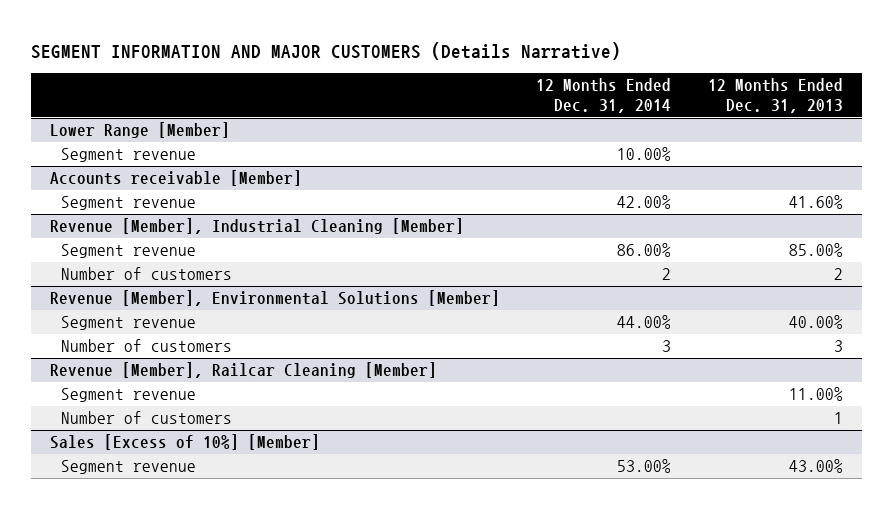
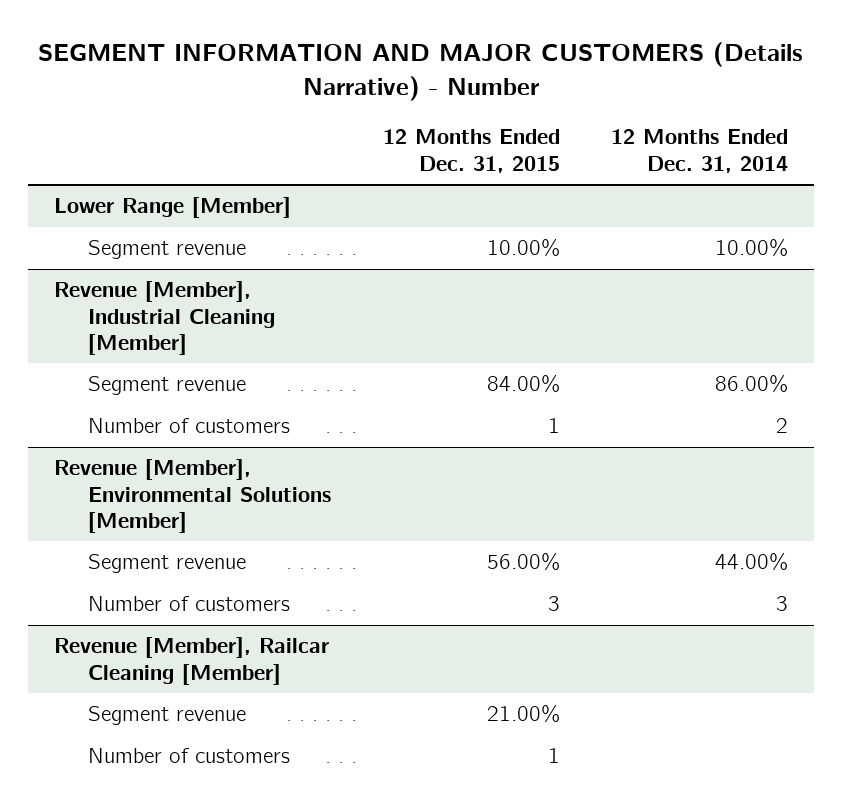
- SEGMENT INFORMATION AND MAJOR CUSTOMERS (Details Narrative)
+ SEGMENT INFORMATION AND MAJOR CUSTOMERS (Details Narrative) - Number
- | 12 Months Ended Dec. 31, 2014 | 12 Months Ended Dec. 31, 2013
+ | 12 Months Ended Dec. 31, 2015 | 12 Months Ended Dec. 31, 2014
- Accounts receivable [Member]
- Segment revenue | 42.00% | 41.60%
- Sales [Excess of 10%] [Member]
- Segment revenue | 53.00% | 43.00%

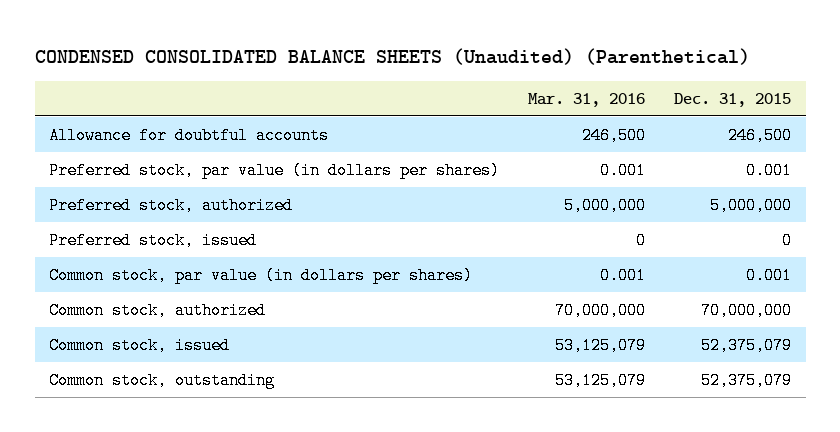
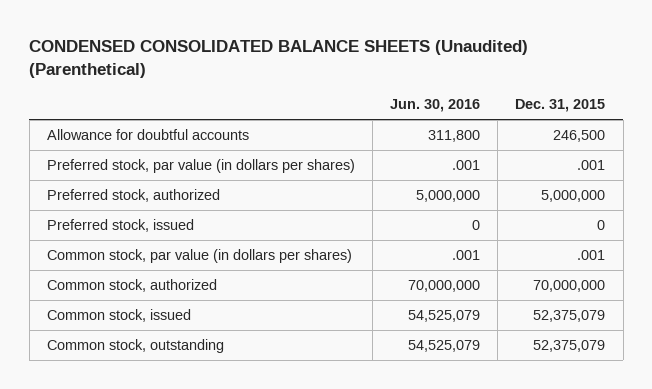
- | Mar. 31, 2016 | Dec. 31, 2015
+ | Jun. 30, 2016 | Dec. 31, 2015
- Preferred stock, par value (in dollars per shares) | 0.001 | 0.001
+ Preferred stock, par value (in dollars per shares) | .001 | .001
- Common stock, par value (in dollars per shares) | 0.001 | 0.001
+ Common stock, par value (in dollars per shares) | .001 | .001

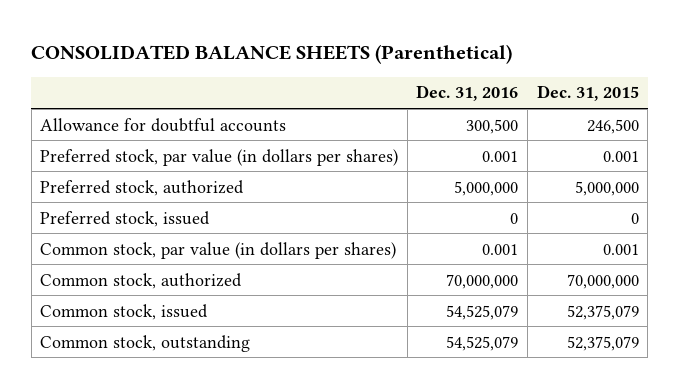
- CONDENSED CONSOLIDATED BALANCE SHEETS (Unaudited) (Parenthetical)
+ CONSOLIDATED BALANCE SHEETS (Parenthetical)
- | Jun. 30, 2016 | Dec. 31, 2015
+ | Dec. 31, 2016 | Dec. 31, 2015
- Preferred stock, par value (in dollars per shares) | .001 | .001
+ Preferred stock, par value (in dollars per shares) | 0.001 | 0.001
- Common stock, par value (in dollars per shares) | .001 | .001
+ Common stock, par value (in dollars per shares) | 0.001 | 0.001

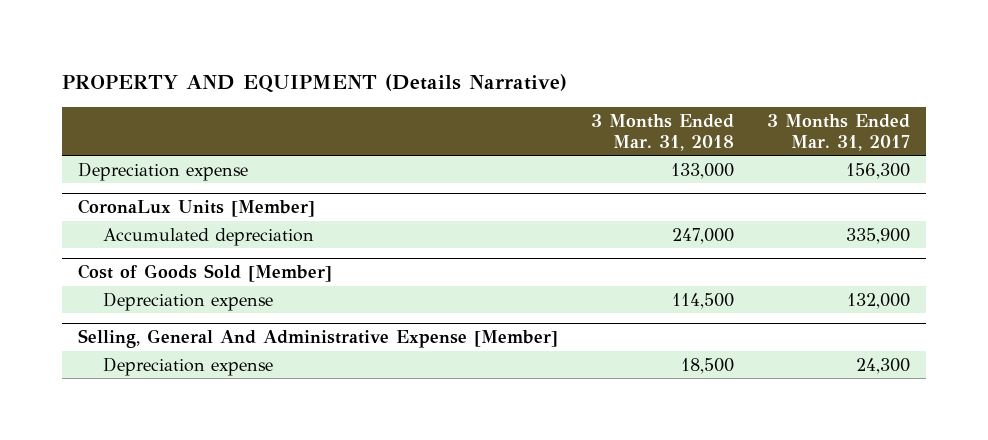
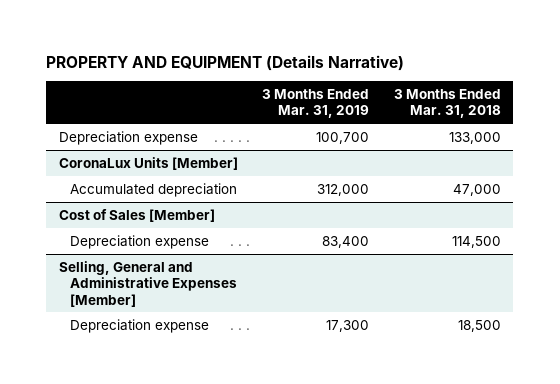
- | 3 Months Ended Mar. 31, 2018 | 3 Months Ended Mar. 31, 2017
+ | 3 Months Ended Mar. 31, 2019 | 3 Months Ended Mar. 31, 2018
@ CoronaLux Units [Member]
- Accumulated depreciation | 247,000 | 335,900
- Cost of Goods Sold [Member]
@ CoronaLux Units [Member]
+ Accumulated depreciation | 312,000 | 47,000
+ Cost of Sales [Member]
- Selling, General And Administrative Expense [Member]
+ Selling, General and Administrative Expenses [Member]

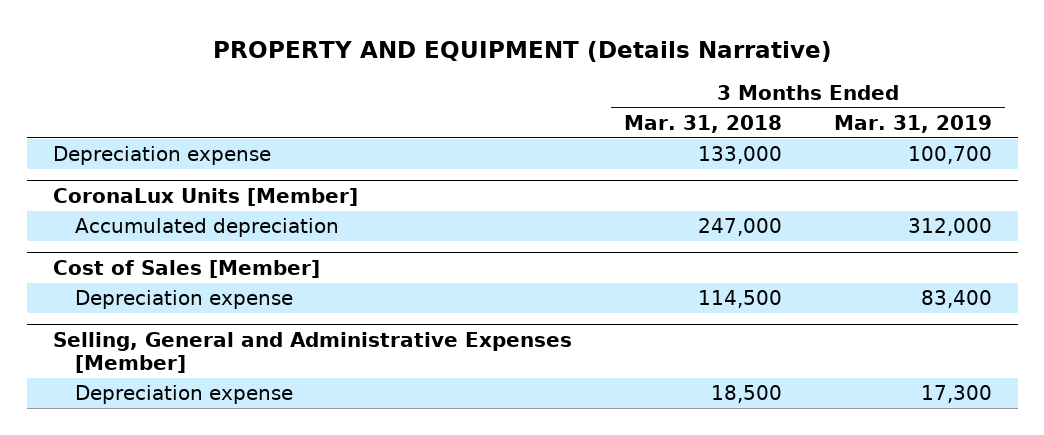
- | 3 Months Ended Mar. 31, 2019 | 3 Months Ended Mar. 31, 2018
+ | 3 Months Ended Mar. 31, 2018 | 3 Months Ended Mar. 31, 2019
@ CoronaLux Units [Member]
- Accumulated depreciation | 312,000 | 47,000
+ Accumulated depreciation | 247,000 | 312,000

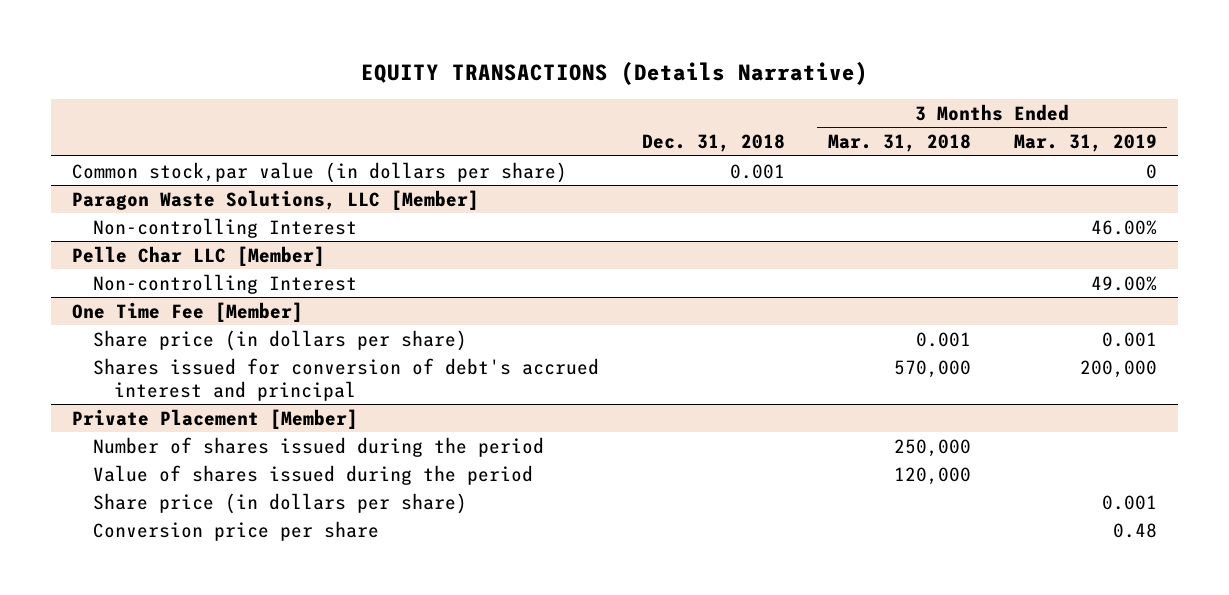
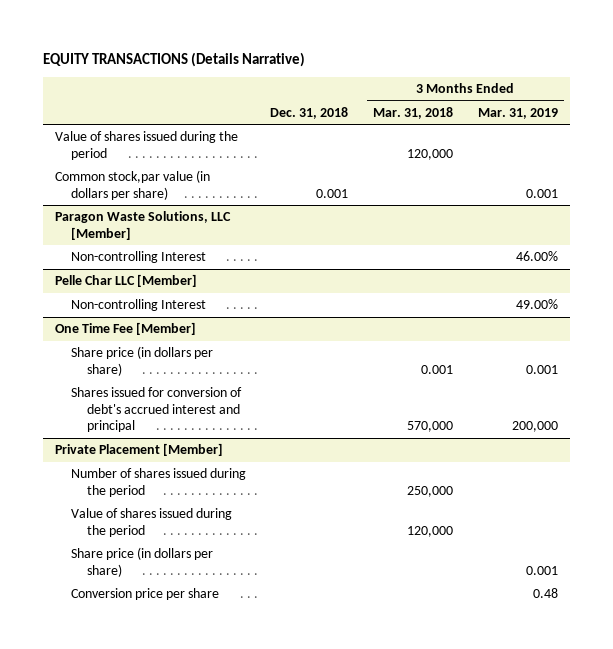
- Common stock,par value (in dollars per share) | 0.001 | | 0
+ Value of shares issued during the period | | 120,000 |
+ Common stock,par value (in dollars per share) | 0.001 | | 0.001

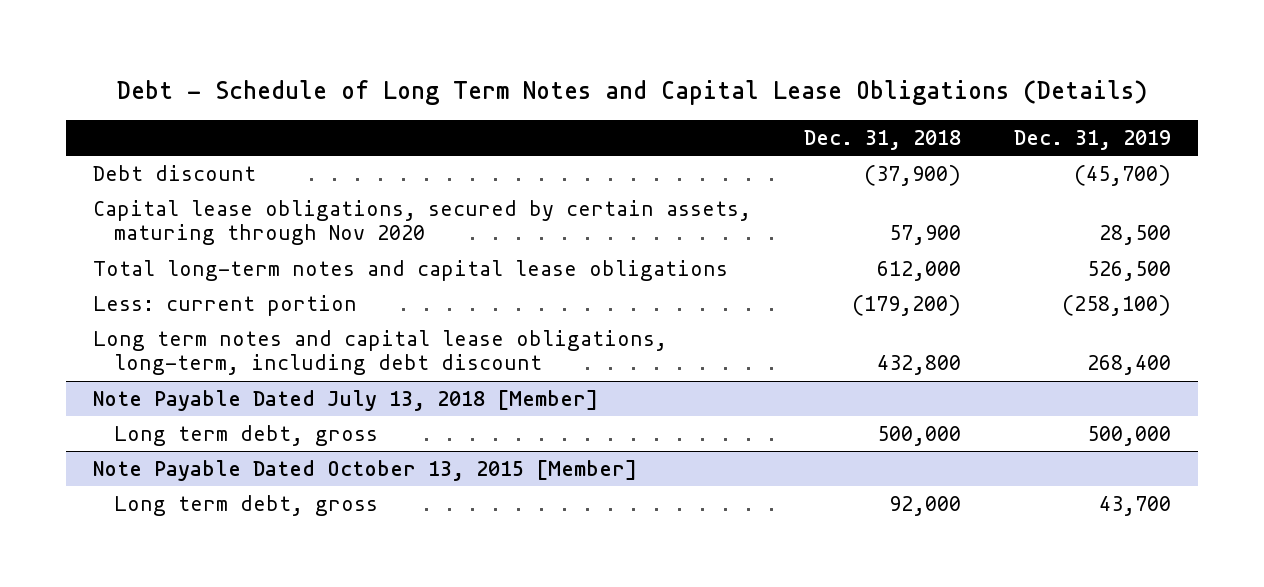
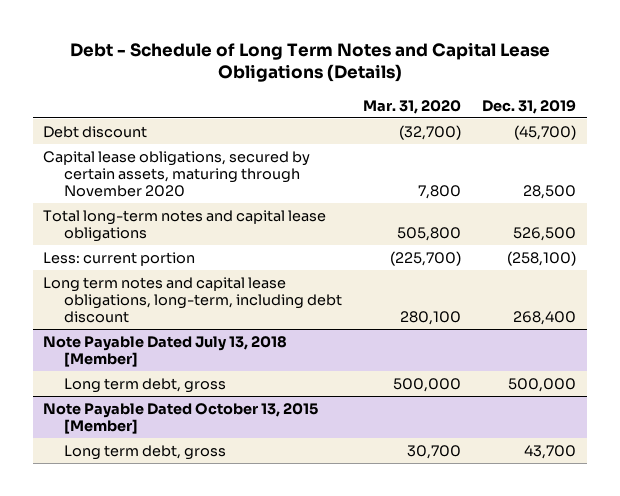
- | Dec. 31, 2018 | Dec. 31, 2019
+ | Mar. 31, 2020 | Dec. 31, 2019
- Capital lease obligations, secured by certain assets, maturing through Nov 2020 | 57,900 | 28,500
+ Capital lease obligations, secured by certain assets, maturing through November 2020 | 7,800 | 28,500

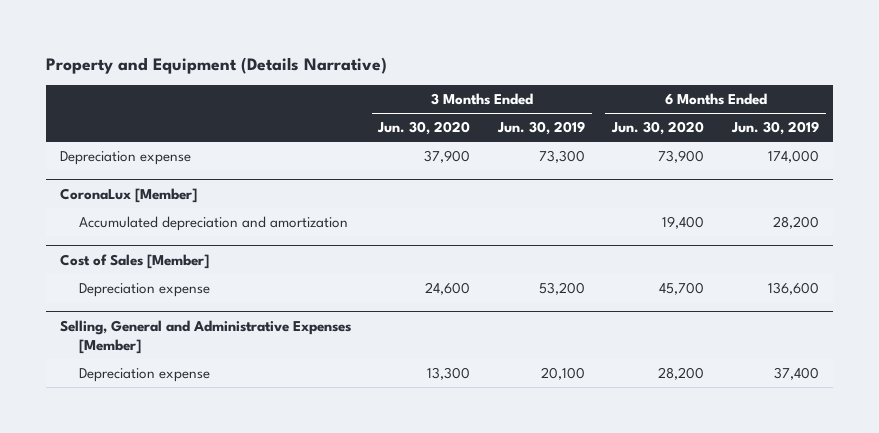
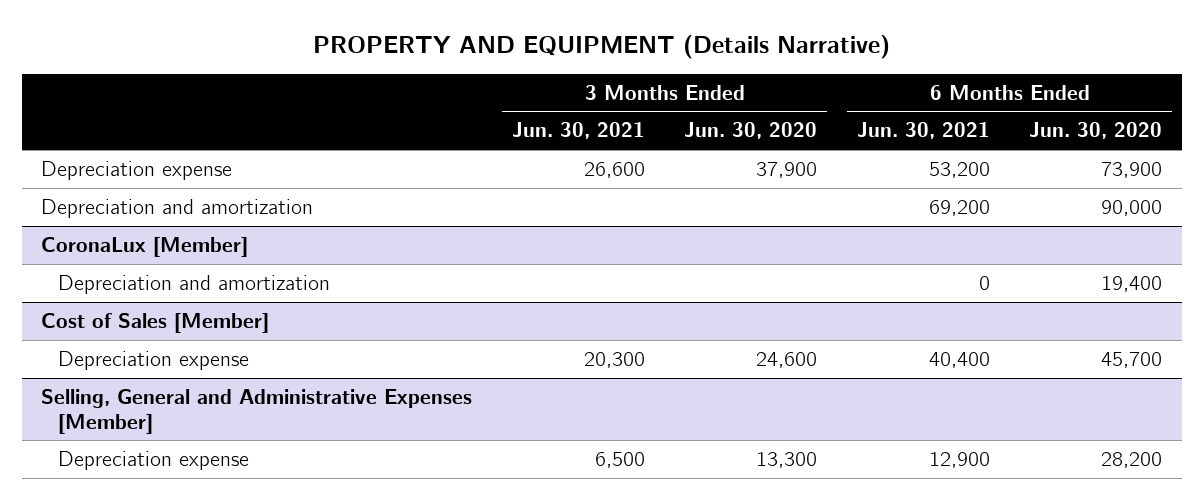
- Property and Equipment (Details Narrative)
+ PROPERTY AND EQUIPMENT (Details Narrative)
- | 3 Months Ended Jun. 30, 2020 | 3 Months Ended Jun. 30, 2019 | 6 Months Ended Jun. 30, 2020 | 6 Months Ended Jun. 30, 2019
+ | 3 Months Ended Jun. 30, 2021 | 3 Months Ended Jun. 30, 2020 | 6 Months Ended Jun. 30, 2021 | 6 Months Ended Jun. 30, 2020
+ Depreciation and amortization | | | 69,200 | 90,000
@ CoronaLux [Member]
- Accumulated depreciation and amortization | | | 19,400 | 28,200
+ Depreciation and amortization | | | 0 | 19,400

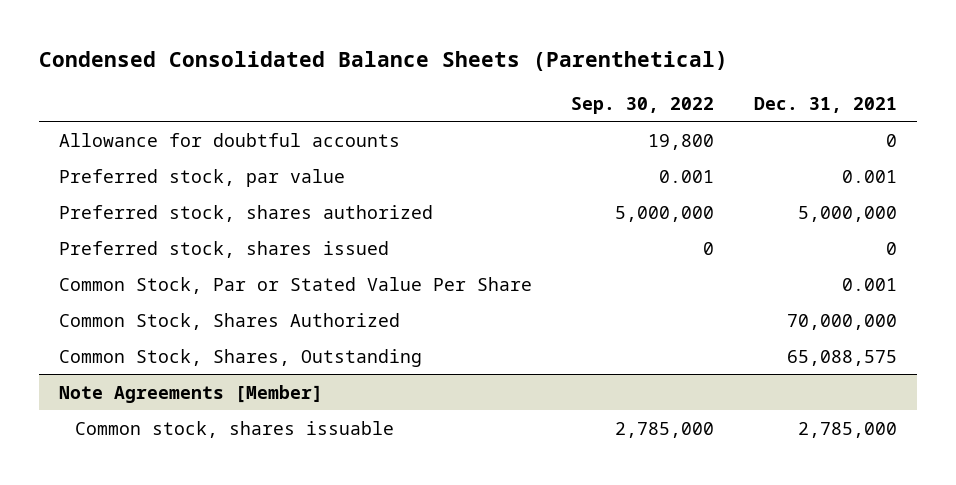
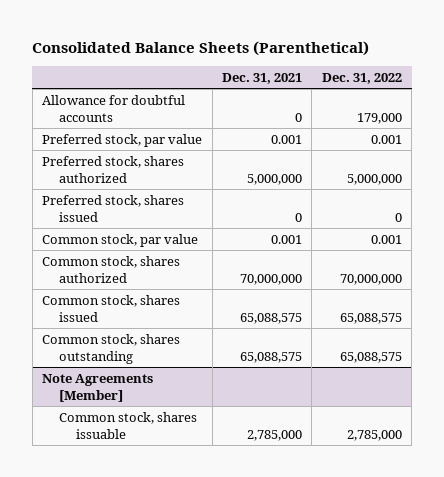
- Condensed Consolidated Balance Sheets (Parenthetical)
+ Consolidated Balance Sheets (Parenthetical)
- | Sep. 30, 2022 | Dec. 31, 2021
+ | Dec. 31, 2021 | Dec. 31, 2022
- Common Stock, Par or Stated Value Per Share | | 0.001
- Common Stock, Shares Authorized | | 70,000,000
- Common Stock, Shares, Outstanding | | 65,088,575
+ Common stock, par value | 0.001 | 0.001
+ Common stock, shares authorized | 70,000,000 | 70,000,000
+ Common stock, shares issued | 65,088,575 | 65,088,575
+ Common stock, shares outstanding | 65,088,575 | 65,088,575

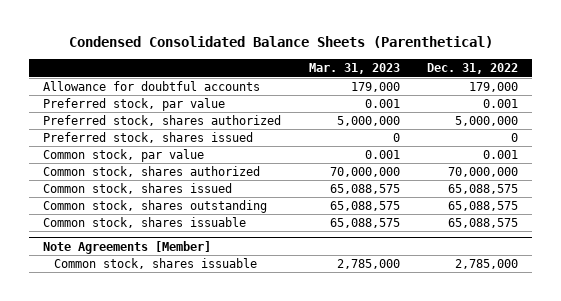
- Consolidated Balance Sheets (Parenthetical)
+ Condensed Consolidated Balance Sheets (Parenthetical)
- | Dec. 31, 2021 | Dec. 31, 2022
+ | Mar. 31, 2023 | Dec. 31, 2022
+ Common stock, shares issuable | 65,088,575 | 65,088,575

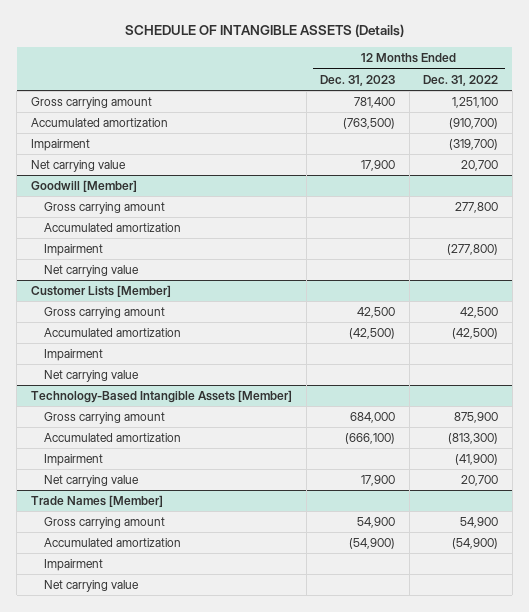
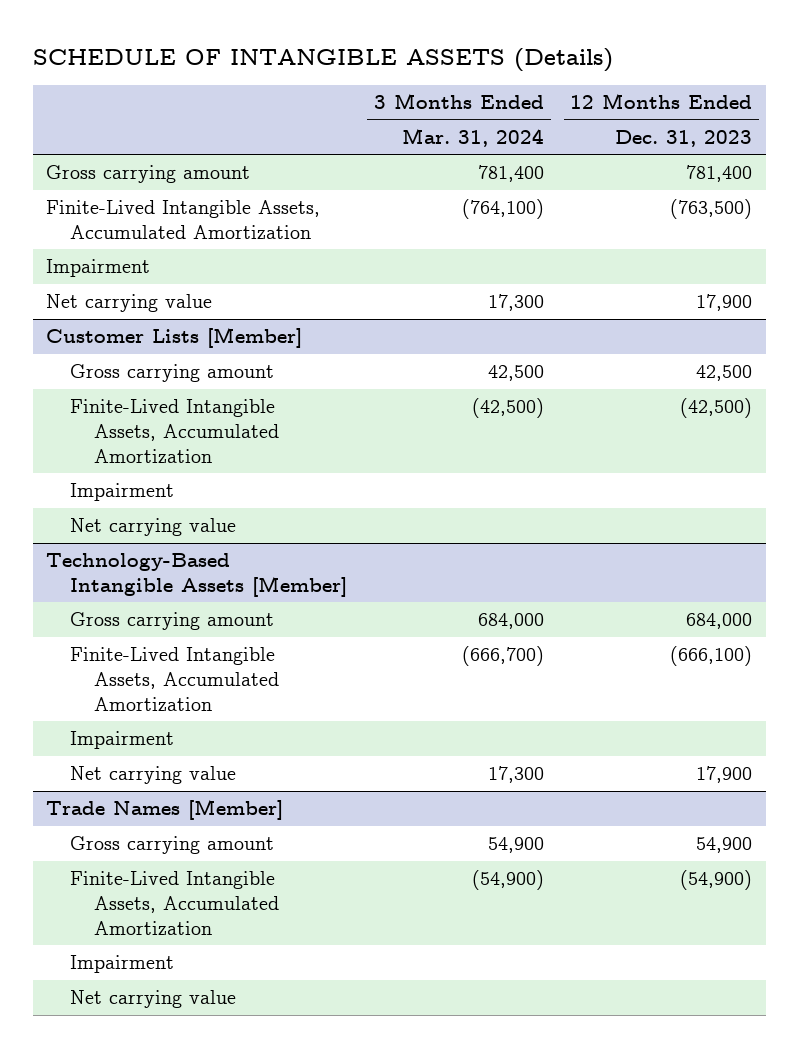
- | 12 Months Ended Dec. 31, 2023 | 12 Months Ended Dec. 31, 2022
+ | 3 Months Ended Mar. 31, 2024 | 12 Months Ended Dec. 31, 2023
- Accumulated amortization | (763,500) | (910,700)
+ Finite-Lived Intangible Assets, Accumulated Amortization | (764,100) | (763,500)
- Goodwill [Member]
- Gross carrying amount | | 277,800
- Accumulated amortization
- Impairment | | (277,800)
- Net carrying value
@ Customer Lists [Member]
- Accumulated amortization | (42,500) | (42,500)
+ Finite-Lived Intangible Assets, Accumulated Amortization | (42,500) | (42,500)
@ Technology-Based Intangible Assets [Member]
- Accumulated amortization | (666,100) | (813,300)
+ Finite-Lived Intangible Assets, Accumulated Amortization | (666,700) | (666,100)
@ Trade Names [Member]
- Accumulated amortization | (54,900) | (54,900)
+ Finite-Lived Intangible Assets, Accumulated Amortization | (54,900) | (54,900)

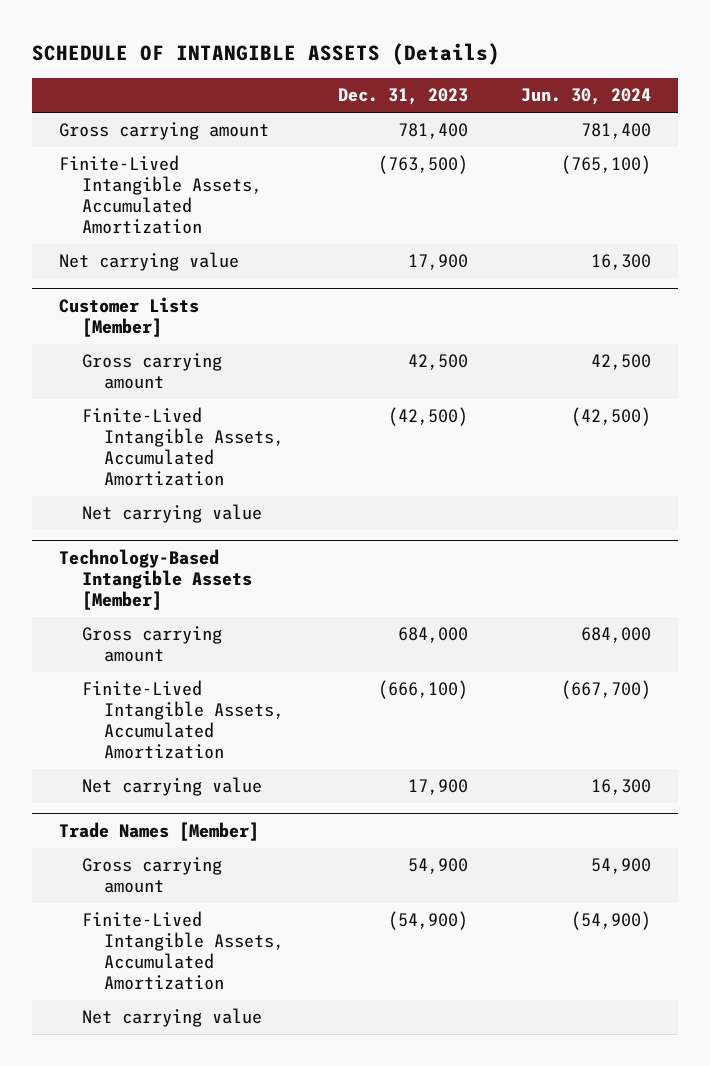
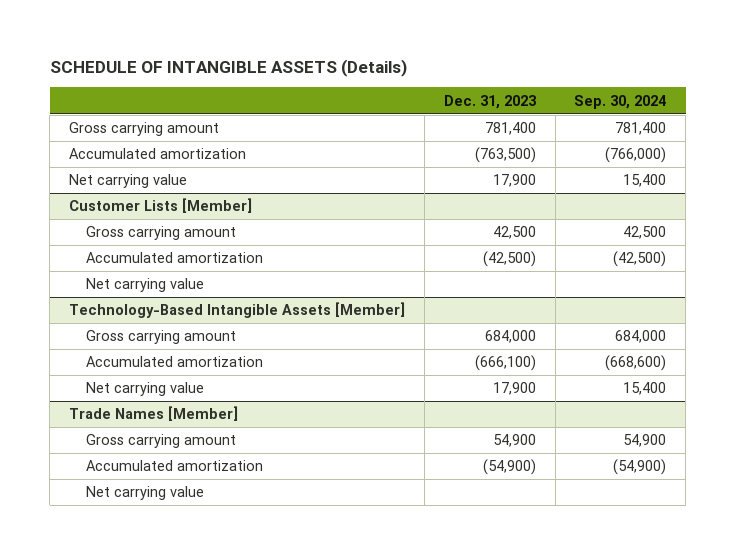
- | Dec. 31, 2023 | Jun. 30, 2024
+ | Dec. 31, 2023 | Sep. 30, 2024
- Finite-Lived Intangible Assets, Accumulated Amortization | (763,500) | (765,100)
+ Accumulated amortization | (763,500) | (766,000)
@ Customer Lists [Member]
- Finite-Lived Intangible Assets, Accumulated Amortization | (42,500) | (42,500)
+ Accumulated amortization | (42,500) | (42,500)
@ Technology-Based Intangible Assets [Member]
- Finite-Lived Intangible Assets, Accumulated Amortization | (666,100) | (667,700)
+ Accumulated amortization | (666,100) | (668,600)
@ Trade Names [Member]
- Finite-Lived Intangible Assets, Accumulated Amortization | (54,900) | (54,900)
+ Accumulated amortization | (54,900) | (54,900)

